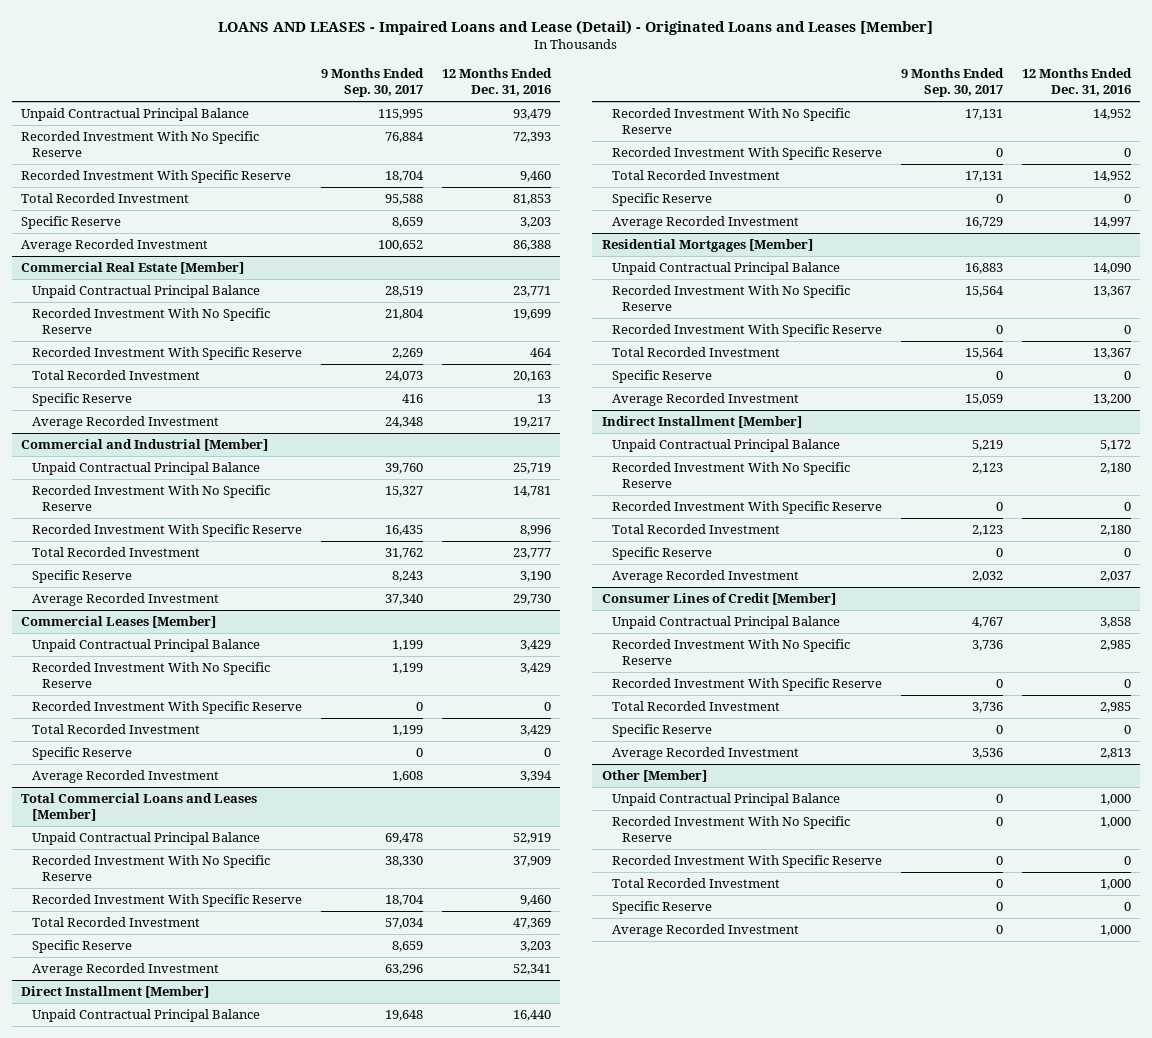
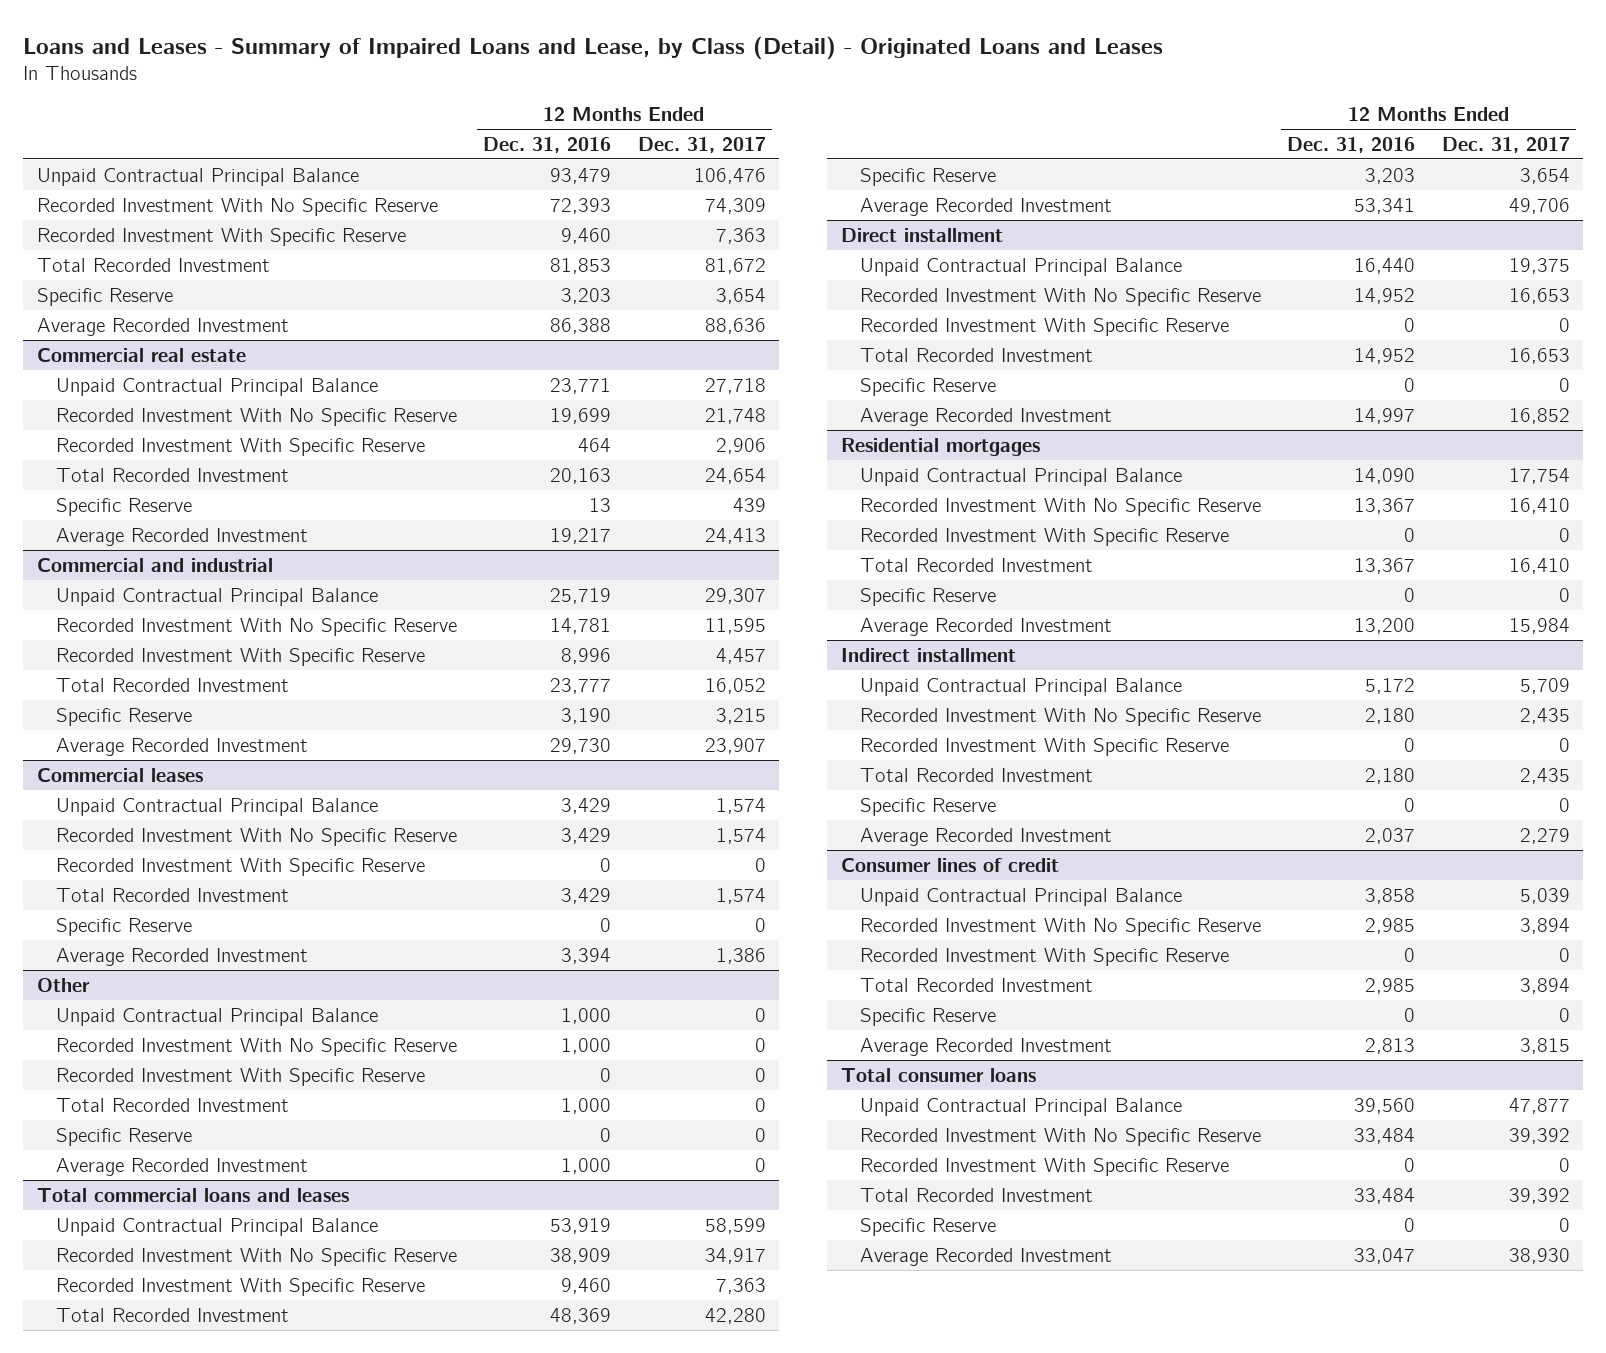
- LOANS AND LEASES - Impaired Loans and Lease (Detail) - Originated Loans and Leases [Member]
+ Loans and Leases - Summary of Impaired Loans and Lease, by Class (Detail) - Originated Loans and Leases
- | 9 Months Ended Sep. 30, 2017 | 12 Months Ended Dec. 31, 2016
+ | 12 Months Ended Dec. 31, 2016 | 12 Months Ended Dec. 31, 2017
- Commercial Real Estate [Member]
+ Commercial real estate
- Commercial and Industrial [Member]
+ Commercial and industrial
- Commercial Leases [Member]
+ Commercial leases
- Total Commercial Loans and Leases [Member]
- Unpaid Contractual Principal Balance | 69,478 | 52,919
- Recorded Investment With No Specific Reserve | 38,330 | 37,909
+ Other
+ Unpaid Contractual Principal Balance | 1,000 | 0
+ Recorded Investment With No Specific Reserve | 1,000 | 0
+ Recorded Investment With Specific Reserve | 0 | 0
+ Total Recorded Investment | 1,000 | 0
+ Specific Reserve | 0 | 0
+ Average Recorded Investment | 1,000 | 0
+ Total commercial loans and leases
+ Unpaid Contractual Principal Balance | 53,919 | 58,599
+ Recorded Investment With No Specific Reserve | 38,909 | 34,917
- Total Recorded Investment | 57,034 | 47,369
+ Total Recorded Investment | 48,369 | 42,280
- Average Recorded Investment | 63,296 | 52,341
- Direct Installment [Member]
+ Average Recorded Investment | 53,341 | 49,706
+ Direct installment
- Residential Mortgages [Member]
+ Residential mortgages
- Indirect Installment [Member]
+ Indirect installment
- Consumer Lines of Credit [Member]
+ Consumer lines of credit
- Other [Member]
- Unpaid Contractual Principal Balance | 0 | 1,000
- Recorded Investment With No Specific Reserve | 0 | 1,000
+ Total consumer loans
+ Unpaid Contractual Principal Balance | 39,560 | 47,877
+ Recorded Investment With No Specific Reserve | 33,484 | 39,392
- Total Recorded Investment | 0 | 1,000
+ Total Recorded Investment | 33,484 | 39,392
- Average Recorded Investment | 0 | 1,000
+ Average Recorded Investment | 33,047 | 38,930

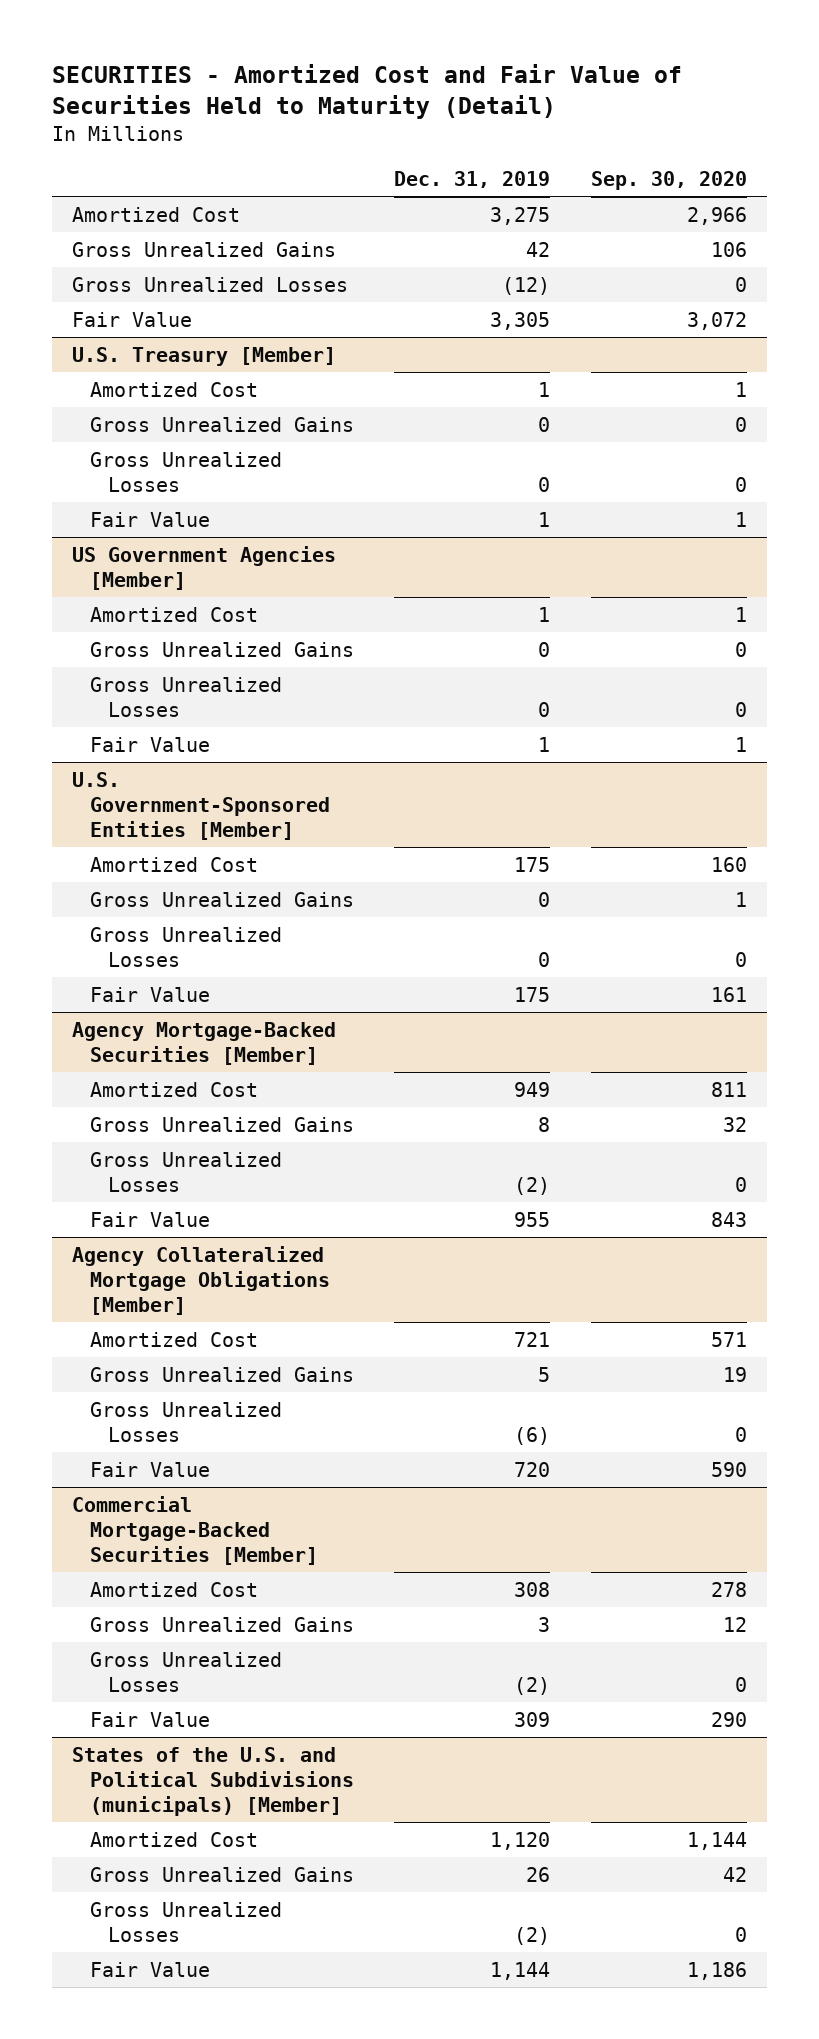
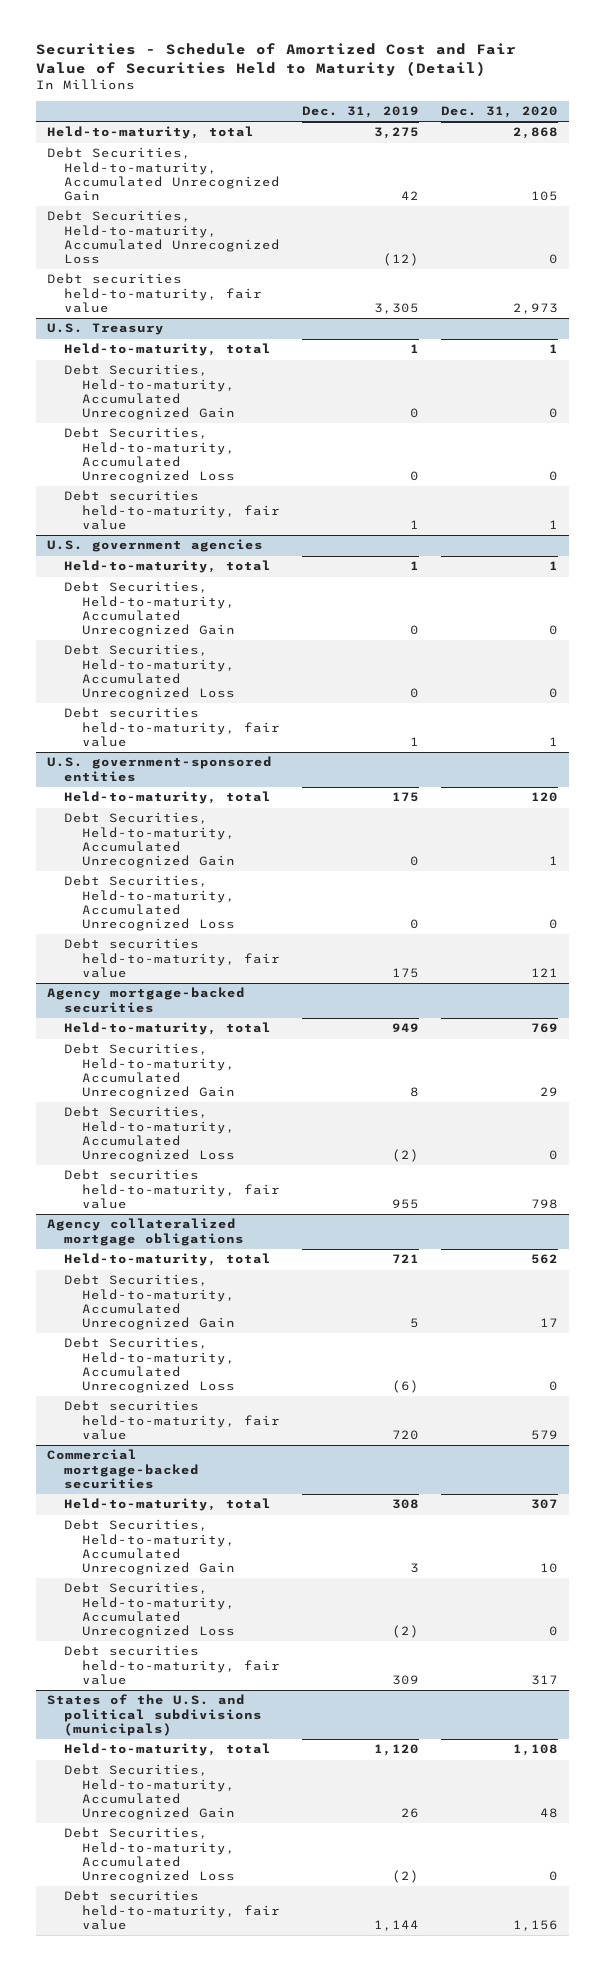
- SECURITIES - Amortized Cost and Fair Value of Securities Held to Maturity (Detail)
+ Securities - Schedule of Amortized Cost and Fair Value of Securities Held to Maturity (Detail)
- | Dec. 31, 2019 | Sep. 30, 2020
+ | Dec. 31, 2019 | Dec. 31, 2020
- Amortized Cost | 3,275 | 2,966
- Gross Unrealized Gains | 42 | 106
- Gross Unrealized Losses | (12) | 0
- Fair Value | 3,305 | 3,072
- U.S. Treasury [Member]
- Amortized Cost | 1 | 1
- Gross Unrealized Gains | 0 | 0
- Gross Unrealized Losses | 0 | 0
- Fair Value | 1 | 1
- US Government Agencies [Member]
- Amortized Cost | 1 | 1
- Gross Unrealized Gains | 0 | 0
- Gross Unrealized Losses | 0 | 0
- Fair Value | 1 | 1
- U.S. Government-Sponsored Entities [Member]
- Amortized Cost | 175 | 160
- Gross Unrealized Gains | 0 | 1
- Gross Unrealized Losses | 0 | 0
- Fair Value | 175 | 161
- Agency Mortgage-Backed Securities [Member]
- Amortized Cost | 949 | 811
- Gross Unrealized Gains | 8 | 32
- Gross Unrealized Losses | (2) | 0
- Fair Value | 955 | 843
- Agency Collateralized Mortgage Obligations [Member]
- Amortized Cost | 721 | 571
- Gross Unrealized Gains | 5 | 19
- Gross Unrealized Losses | (6) | 0
- Fair Value | 720 | 590
- Commercial Mortgage-Backed Securities [Member]
- Amortized Cost | 308 | 278
- Gross Unrealized Gains | 3 | 12
- Gross Unrealized Losses | (2) | 0
- Fair Value | 309 | 290
- States of the U.S. and Political Subdivisions (municipals) [Member]
- Amortized Cost | 1,120 | 1,144
- Gross Unrealized Gains | 26 | 42
- Gross Unrealized Losses | (2) | 0
- Fair Value | 1,144 | 1,186
+ Held-to-maturity, total | 3,275 | 2,868
+ Debt Securities, Held-to-maturity, Accumulated Unrecognized Gain | 42 | 105
+ Debt Securities, Held-to-maturity, Accumulated Unrecognized Loss | (12) | 0
+ Debt securities held-to-maturity, fair value | 3,305 | 2,973
+ U.S. Treasury
+ Held-to-maturity, total | 1 | 1
+ Debt Securities, Held-to-maturity, Accumulated Unrecognized Gain | 0 | 0
+ Debt Securities, Held-to-maturity, Accumulated Unrecognized Loss | 0 | 0
+ Debt securities held-to-maturity, fair value | 1 | 1
+ U.S. government agencies
+ Held-to-maturity, total | 1 | 1
+ Debt Securities, Held-to-maturity, Accumulated Unrecognized Gain | 0 | 0
+ Debt Securities, Held-to-maturity, Accumulated Unrecognized Loss | 0 | 0
+ Debt securities held-to-maturity, fair value | 1 | 1
+ U.S. government-sponsored entities
+ Held-to-maturity, total | 175 | 120
+ Debt Securities, Held-to-maturity, Accumulated Unrecognized Gain | 0 | 1
+ Debt Securities, Held-to-maturity, Accumulated Unrecognized Loss | 0 | 0
+ Debt securities held-to-maturity, fair value | 175 | 121
+ Agency mortgage-backed securities
+ Held-to-maturity, total | 949 | 769
+ Debt Securities, Held-to-maturity, Accumulated Unrecognized Gain | 8 | 29
+ Debt Securities, Held-to-maturity, Accumulated Unrecognized Loss | (2) | 0
+ Debt securities held-to-maturity, fair value | 955 | 798
+ Agency collateralized mortgage obligations
+ Held-to-maturity, total | 721 | 562
+ Debt Securities, Held-to-maturity, Accumulated Unrecognized Gain | 5 | 17
+ Debt Securities, Held-to-maturity, Accumulated Unrecognized Loss | (6) | 0
+ Debt securities held-to-maturity, fair value | 720 | 579
+ Commercial mortgage-backed securities
+ Held-to-maturity, total | 308 | 307
+ Debt Securities, Held-to-maturity, Accumulated Unrecognized Gain | 3 | 10
+ Debt Securities, Held-to-maturity, Accumulated Unrecognized Loss | (2) | 0
+ Debt securities held-to-maturity, fair value | 309 | 317
+ States of the U.S. and political subdivisions (municipals)
+ Held-to-maturity, total | 1,120 | 1,108
+ Debt Securities, Held-to-maturity, Accumulated Unrecognized Gain | 26 | 48
+ Debt Securities, Held-to-maturity, Accumulated Unrecognized Loss | (2) | 0
+ Debt securities held-to-maturity, fair value | 1,144 | 1,156

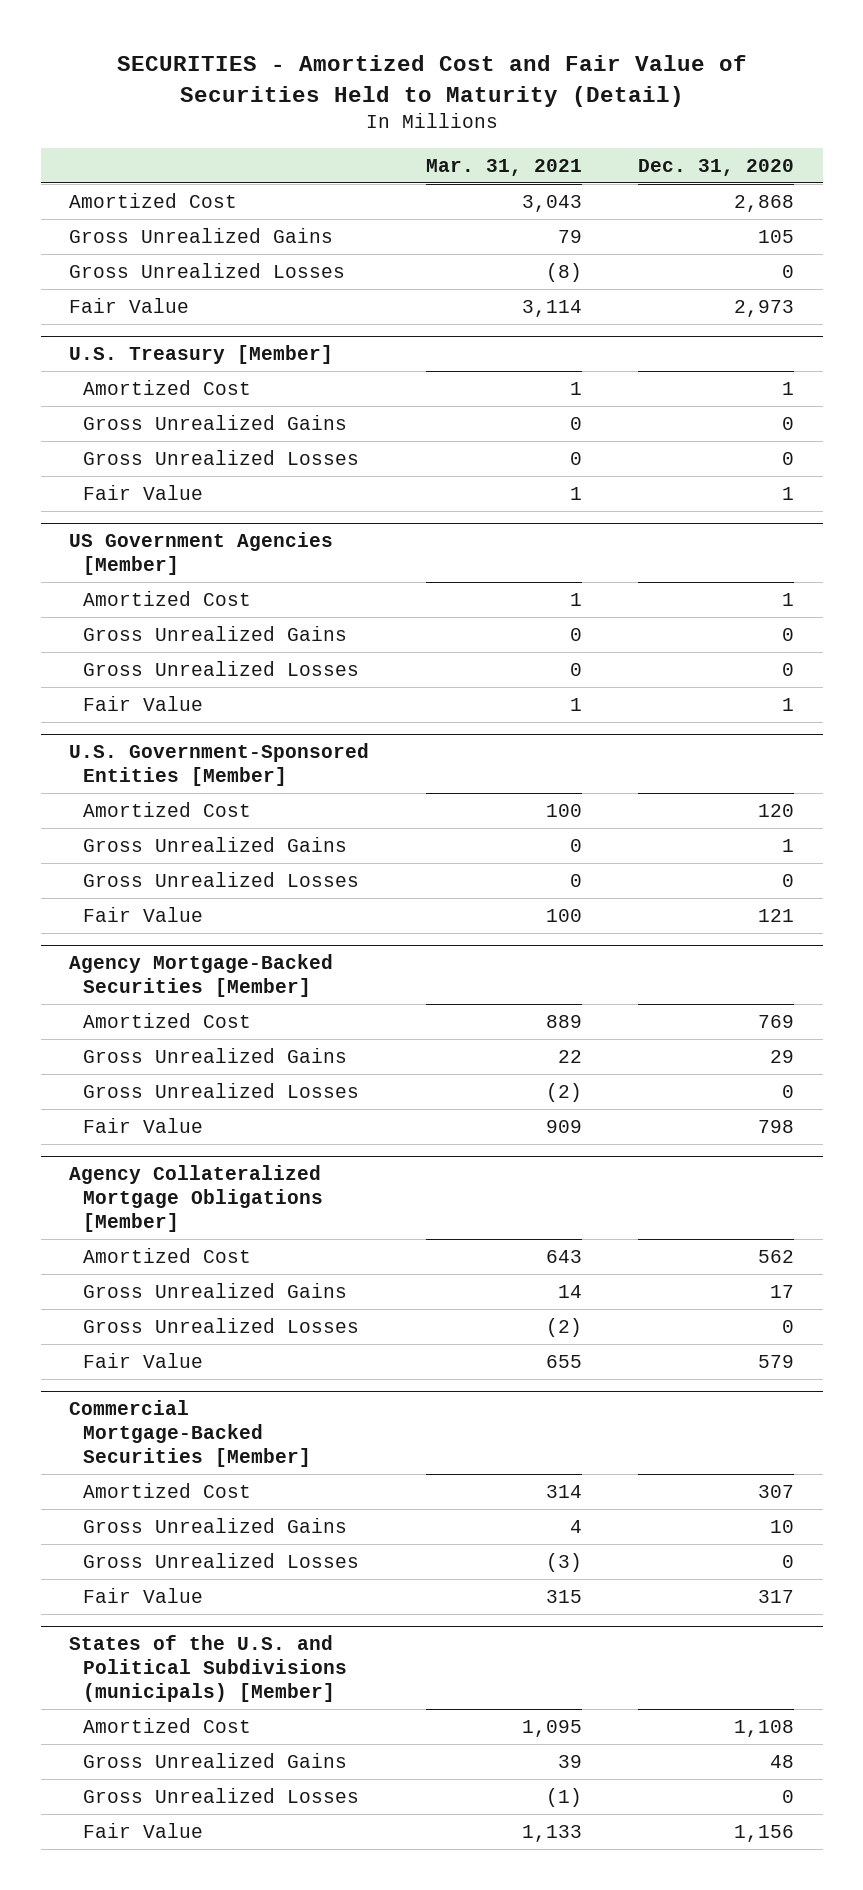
- Securities - Schedule of Amortized Cost and Fair Value of Securities Held to Maturity (Detail)
+ SECURITIES - Amortized Cost and Fair Value of Securities Held to Maturity (Detail)
- | Dec. 31, 2019 | Dec. 31, 2020
+ | Mar. 31, 2021 | Dec. 31, 2020
- Held-to-maturity, total | 3,275 | 2,868
- Debt Securities, Held-to-maturity, Accumulated Unrecognized Gain | 42 | 105
- Debt Securities, Held-to-maturity, Accumulated Unrecognized Loss | (12) | 0
- Debt securities held-to-maturity, fair value | 3,305 | 2,973
- U.S. Treasury
- Held-to-maturity, total | 1 | 1
- Debt Securities, Held-to-maturity, Accumulated Unrecognized Gain | 0 | 0
- Debt Securities, Held-to-maturity, Accumulated Unrecognized Loss | 0 | 0
- Debt securities held-to-maturity, fair value | 1 | 1
- U.S. government agencies
- Held-to-maturity, total | 1 | 1
- Debt Securities, Held-to-maturity, Accumulated Unrecognized Gain | 0 | 0
- Debt Securities, Held-to-maturity, Accumulated Unrecognized Loss | 0 | 0
- Debt securities held-to-maturity, fair value | 1 | 1
- U.S. government-sponsored entities
- Held-to-maturity, total | 175 | 120
- Debt Securities, Held-to-maturity, Accumulated Unrecognized Gain | 0 | 1
- Debt Securities, Held-to-maturity, Accumulated Unrecognized Loss | 0 | 0
- Debt securities held-to-maturity, fair value | 175 | 121
- Agency mortgage-backed securities
- Held-to-maturity, total | 949 | 769
- Debt Securities, Held-to-maturity, Accumulated Unrecognized Gain | 8 | 29
- Debt Securities, Held-to-maturity, Accumulated Unrecognized Loss | (2) | 0
- Debt securities held-to-maturity, fair value | 955 | 798
- Agency collateralized mortgage obligations
- Held-to-maturity, total | 721 | 562
- Debt Securities, Held-to-maturity, Accumulated Unrecognized Gain | 5 | 17
- Debt Securities, Held-to-maturity, Accumulated Unrecognized Loss | (6) | 0
- Debt securities held-to-maturity, fair value | 720 | 579
- Commercial mortgage-backed securities
- Held-to-maturity, total | 308 | 307
- Debt Securities, Held-to-maturity, Accumulated Unrecognized Gain | 3 | 10
- Debt Securities, Held-to-maturity, Accumulated Unrecognized Loss | (2) | 0
- Debt securities held-to-maturity, fair value | 309 | 317
- States of the U.S. and political subdivisions (municipals)
- Held-to-maturity, total | 1,120 | 1,108
- Debt Securities, Held-to-maturity, Accumulated Unrecognized Gain | 26 | 48
- Debt Securities, Held-to-maturity, Accumulated Unrecognized Loss | (2) | 0
- Debt securities held-to-maturity, fair value | 1,144 | 1,156
+ Amortized Cost | 3,043 | 2,868
+ Gross Unrealized Gains | 79 | 105
+ Gross Unrealized Losses | (8) | 0
+ Fair Value | 3,114 | 2,973
+ U.S. Treasury [Member]
+ Amortized Cost | 1 | 1
+ Gross Unrealized Gains | 0 | 0
+ Gross Unrealized Losses | 0 | 0
+ Fair Value | 1 | 1
+ US Government Agencies [Member]
+ Amortized Cost | 1 | 1
+ Gross Unrealized Gains | 0 | 0
+ Gross Unrealized Losses | 0 | 0
+ Fair Value | 1 | 1
+ U.S. Government-Sponsored Entities [Member]
+ Amortized Cost | 100 | 120
+ Gross Unrealized Gains | 0 | 1
+ Gross Unrealized Losses | 0 | 0
+ Fair Value | 100 | 121
+ Agency Mortgage-Backed Securities [Member]
+ Amortized Cost | 889 | 769
+ Gross Unrealized Gains | 22 | 29
+ Gross Unrealized Losses | (2) | 0
+ Fair Value | 909 | 798
+ Agency Collateralized Mortgage Obligations [Member]
+ Amortized Cost | 643 | 562
+ Gross Unrealized Gains | 14 | 17
+ Gross Unrealized Losses | (2) | 0
+ Fair Value | 655 | 579
+ Commercial Mortgage-Backed Securities [Member]
+ Amortized Cost | 314 | 307
+ Gross Unrealized Gains | 4 | 10
+ Gross Unrealized Losses | (3) | 0
+ Fair Value | 315 | 317
+ States of the U.S. and Political Subdivisions (municipals) [Member]
+ Amortized Cost | 1,095 | 1,108
+ Gross Unrealized Gains | 39 | 48
+ Gross Unrealized Losses | (1) | 0
+ Fair Value | 1,133 | 1,156

